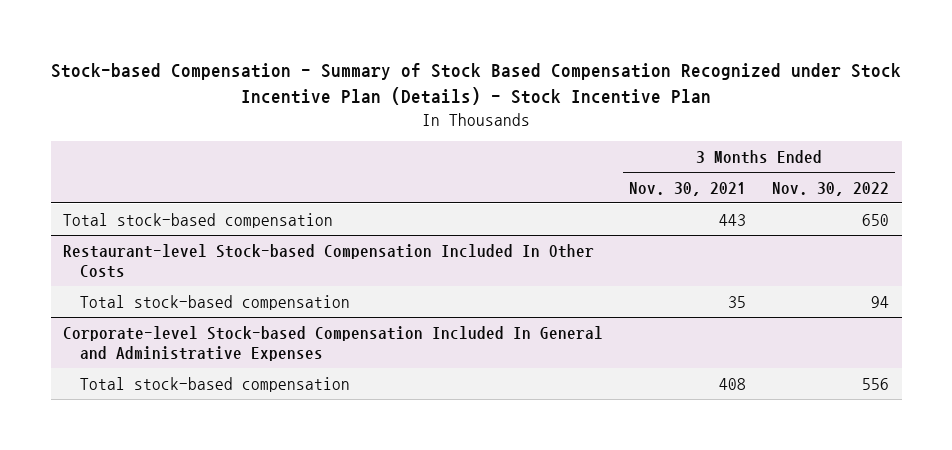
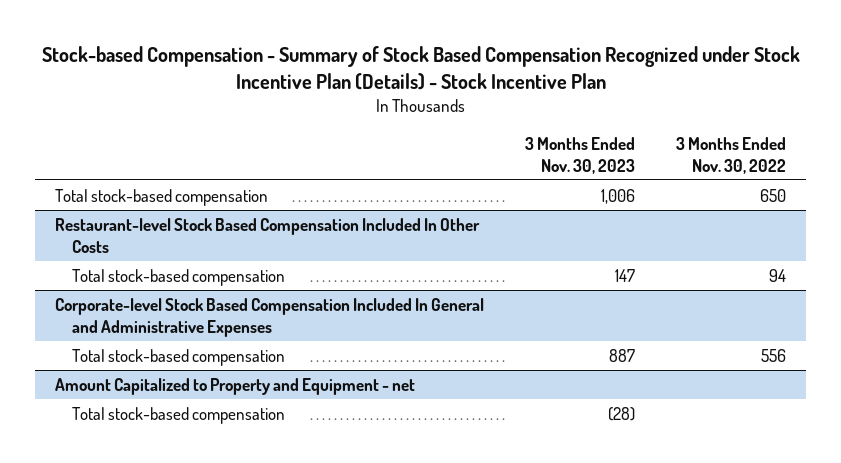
- | 3 Months Ended Nov. 30, 2021 | 3 Months Ended Nov. 30, 2022
+ | 3 Months Ended Nov. 30, 2023 | 3 Months Ended Nov. 30, 2022
- Restaurant-level Stock-based Compensation Included In Other Costs
+ Restaurant-level Stock Based Compensation Included In Other Costs
- Corporate-level Stock-based Compensation Included In General and Administrative Expenses
+ Corporate-level Stock Based Compensation Included In General and Administrative Expenses
+ Amount Capitalized to Property and Equipment - net
+ Total stock-based compensation | (28) |

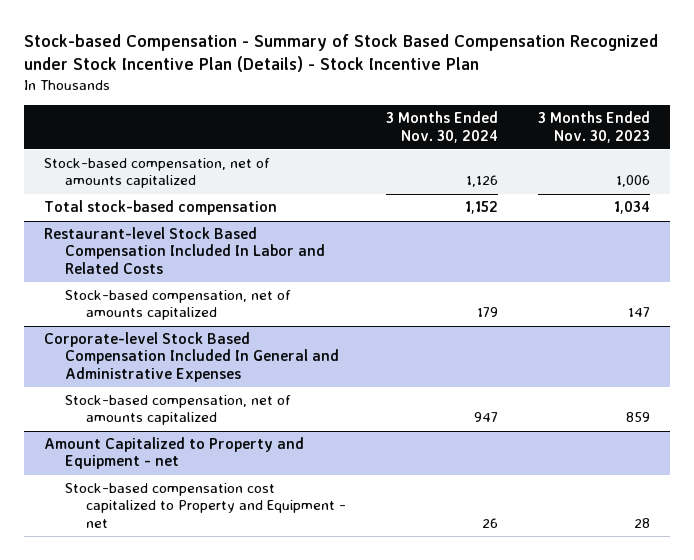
- | 3 Months Ended Nov. 30, 2023 | 3 Months Ended Nov. 30, 2022
+ | 3 Months Ended Nov. 30, 2024 | 3 Months Ended Nov. 30, 2023
- Total stock-based compensation | 1,006 | 650
- Restaurant-level Stock Based Compensation Included In Other Costs
- Total stock-based compensation | 147 | 94
+ Stock-based compensation, net of amounts capitalized | 1,126 | 1,006
+ Total stock-based compensation | 1,152 | 1,034
+ Restaurant-level Stock Based Compensation Included In Labor and Related Costs
+ Stock-based compensation, net of amounts capitalized | 179 | 147
@ Corporate-level Stock Based Compensation Included In General and Administrative Expenses
- Total stock-based compensation | 887 | 556
+ Stock-based compensation, net of amounts capitalized | 947 | 859
@ Amount Capitalized to Property and Equipment - net
- Total stock-based compensation | (28) |
+ Stock-based compensation cost capitalized to Property and Equipment - net | 26 | 28

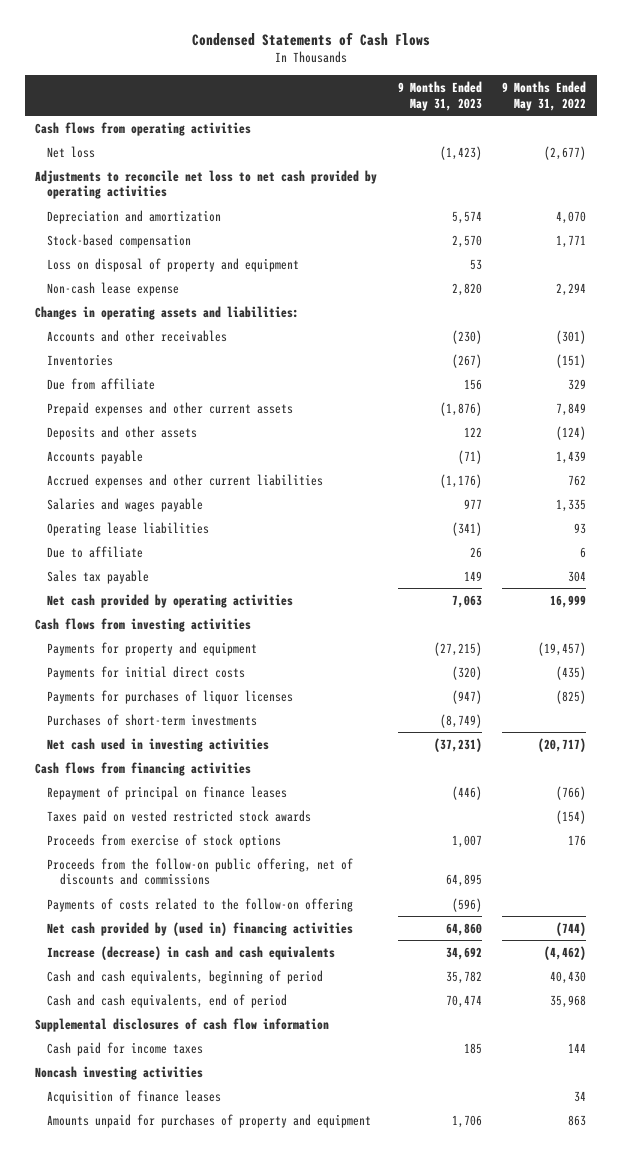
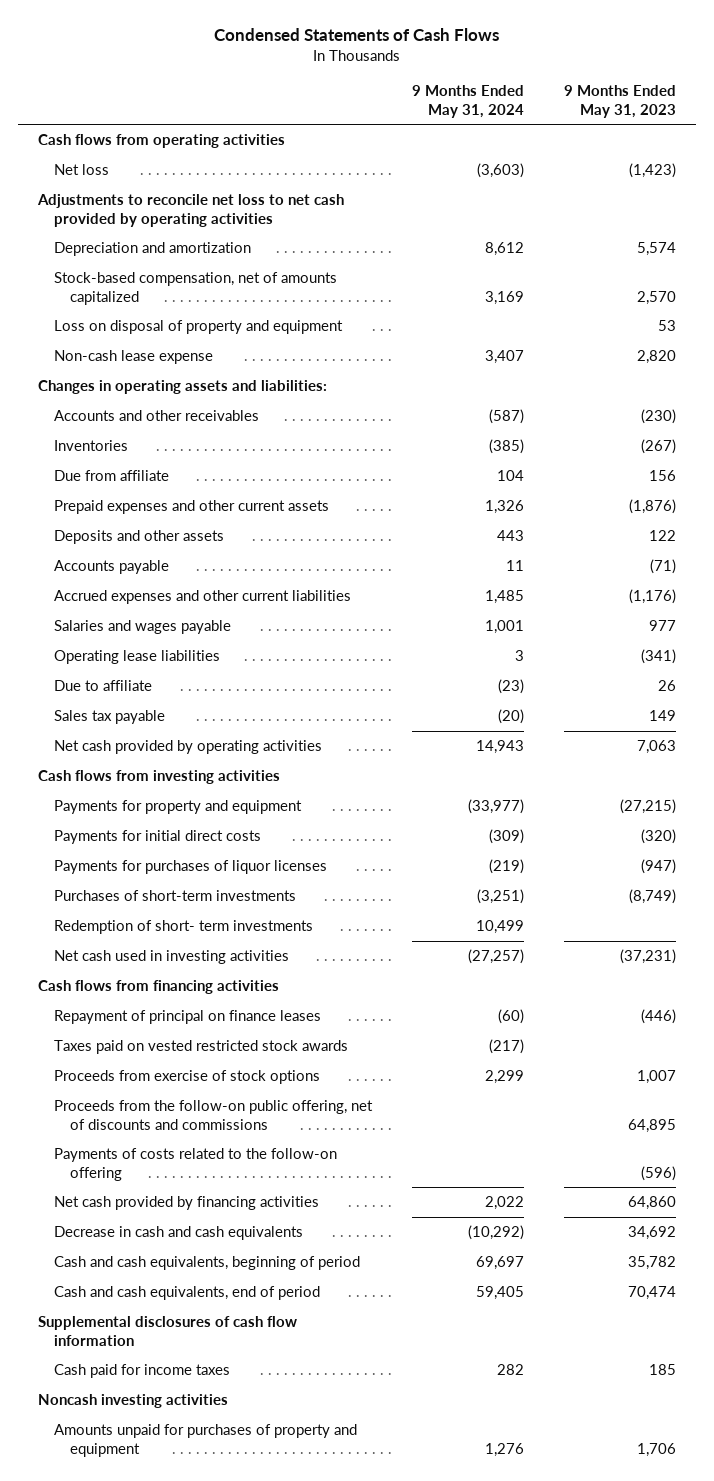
- | 9 Months Ended May 31, 2023 | 9 Months Ended May 31, 2022
+ | 9 Months Ended May 31, 2024 | 9 Months Ended May 31, 2023
- Stock-based compensation | 2,570 | 1,771
+ Stock-based compensation, net of amounts capitalized | 3,169 | 2,570
+ Redemption of short- term investments | 10,499 |
- Net cash provided by (used in) financing activities | 64,860 | (744)
- Increase (decrease) in cash and cash equivalents | 34,692 | (4,462)
+ Net cash provided by financing activities | 2,022 | 64,860
+ Decrease in cash and cash equivalents | (10,292) | 34,692
- Acquisition of finance leases | | 34

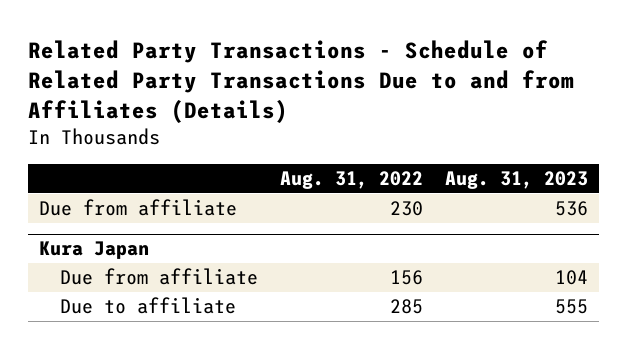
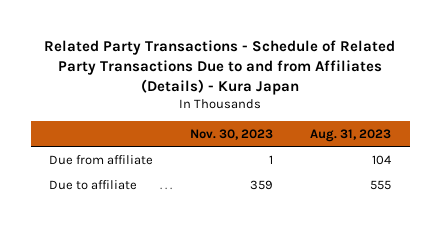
- Related Party Transactions - Schedule of Related Party Transactions Due to and from Affiliates (Details)
+ Related Party Transactions - Schedule of Related Party Transactions Due to and from Affiliates (Details) - Kura Japan
- | Aug. 31, 2022 | Aug. 31, 2023
+ | Nov. 30, 2023 | Aug. 31, 2023
- Due from affiliate | 230 | 536
- Kura Japan

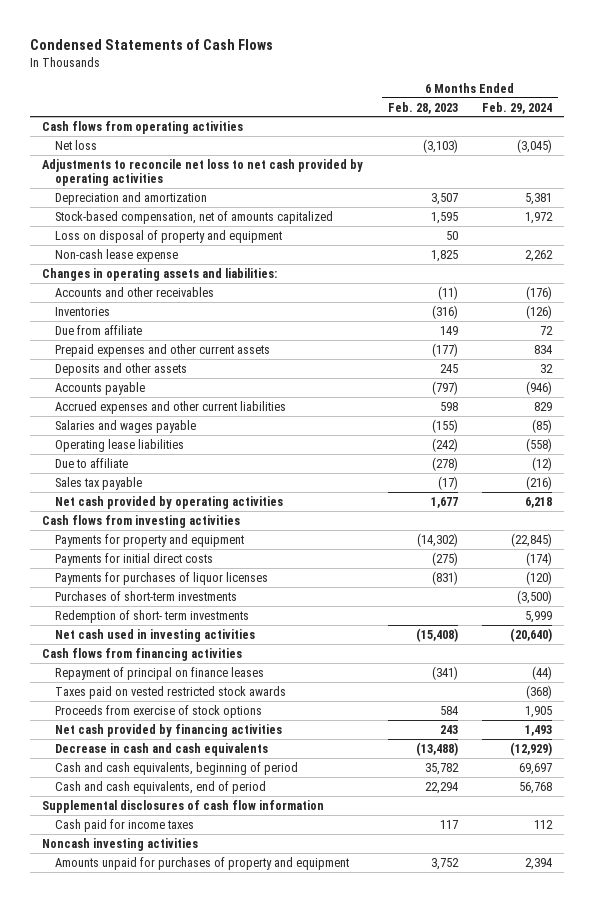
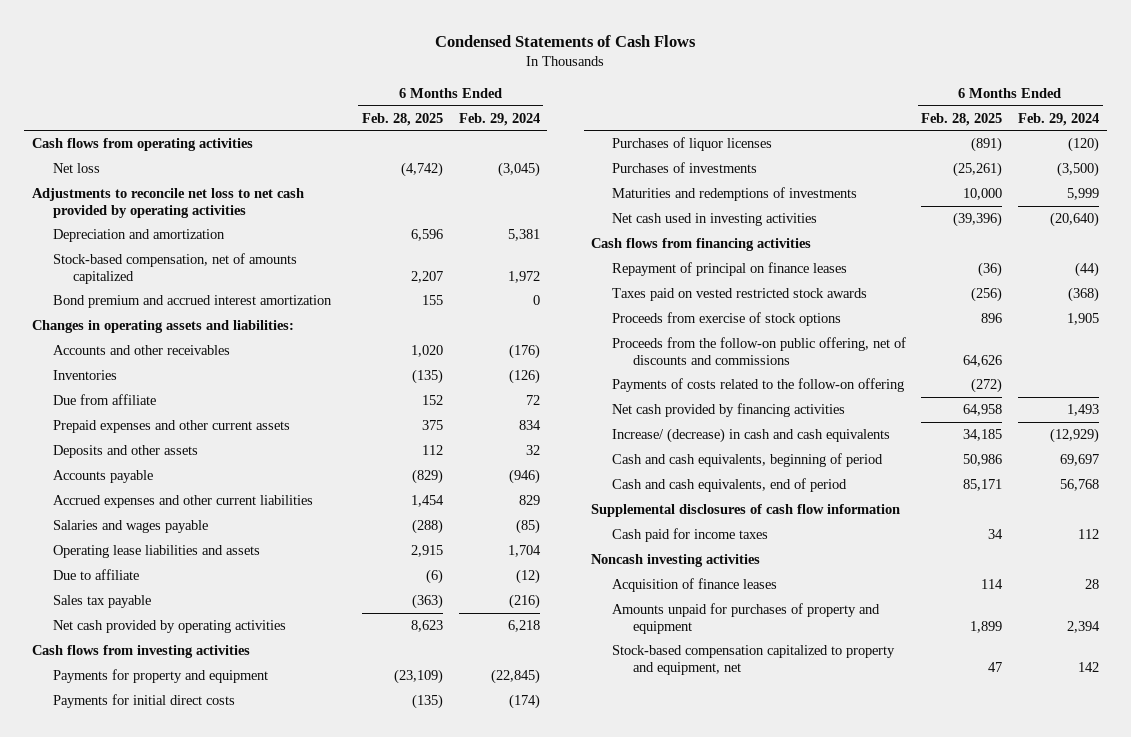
- | 6 Months Ended Feb. 28, 2023 | 6 Months Ended Feb. 29, 2024
+ | 6 Months Ended Feb. 28, 2025 | 6 Months Ended Feb. 29, 2024
- Loss on disposal of property and equipment | 50 |
- Non-cash lease expense | 1,825 | 2,262
+ Bond premium and accrued interest amortization | 155 | 0
- Operating lease liabilities | (242) | (558)
+ Operating lease liabilities and assets | 2,915 | 1,704
- Payments for purchases of liquor licenses | (831) | (120)
- Purchases of short-term investments | | (3,500)
- Redemption of short- term investments | | 5,999
+ Purchases of liquor licenses | (891) | (120)
+ Purchases of investments | (25,261) | (3,500)
+ Maturities and redemptions of investments | 10,000 | 5,999
+ Proceeds from the follow-on public offering, net of discounts and commissions | 64,626 |
+ Payments of costs related to the follow-on offering | (272) |
- Decrease in cash and cash equivalents | (13,488) | (12,929)
+ Increase/ (decrease) in cash and cash equivalents | 34,185 | (12,929)
+ Acquisition of finance leases | 114 | 28
+ Stock-based compensation capitalized to property and equipment, net | 47 | 142

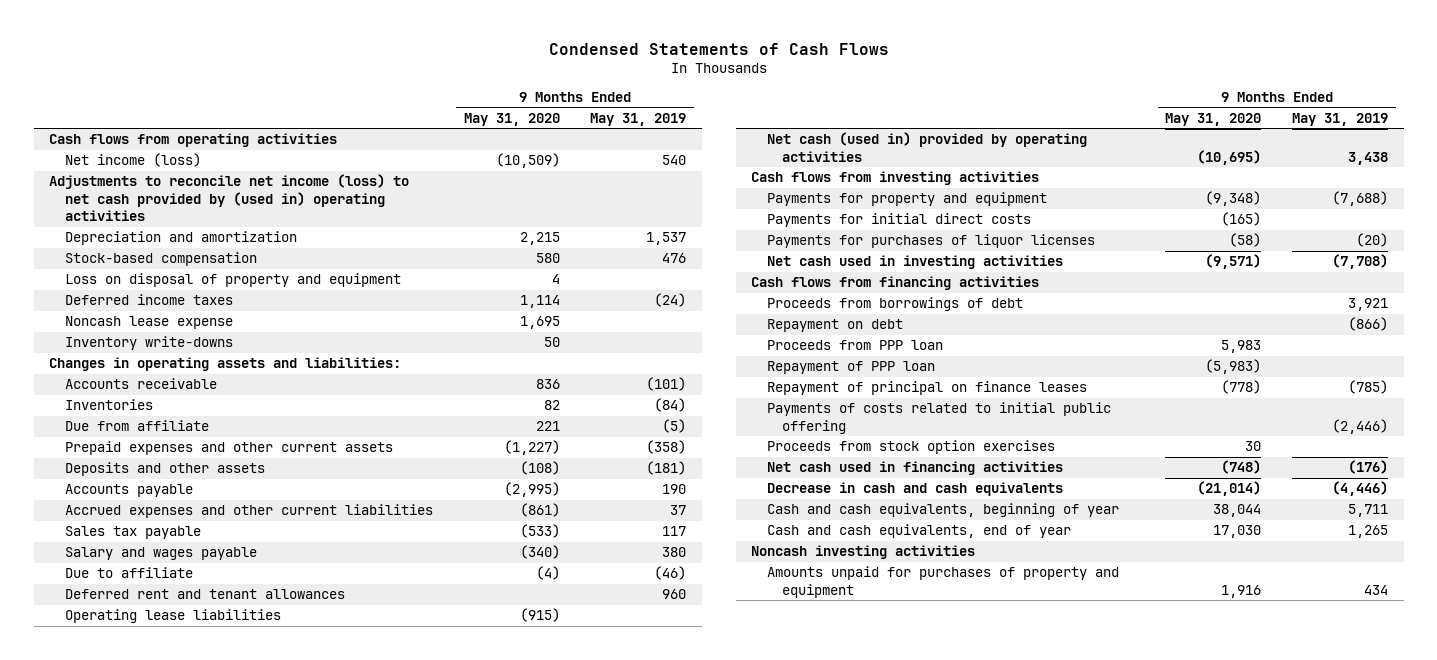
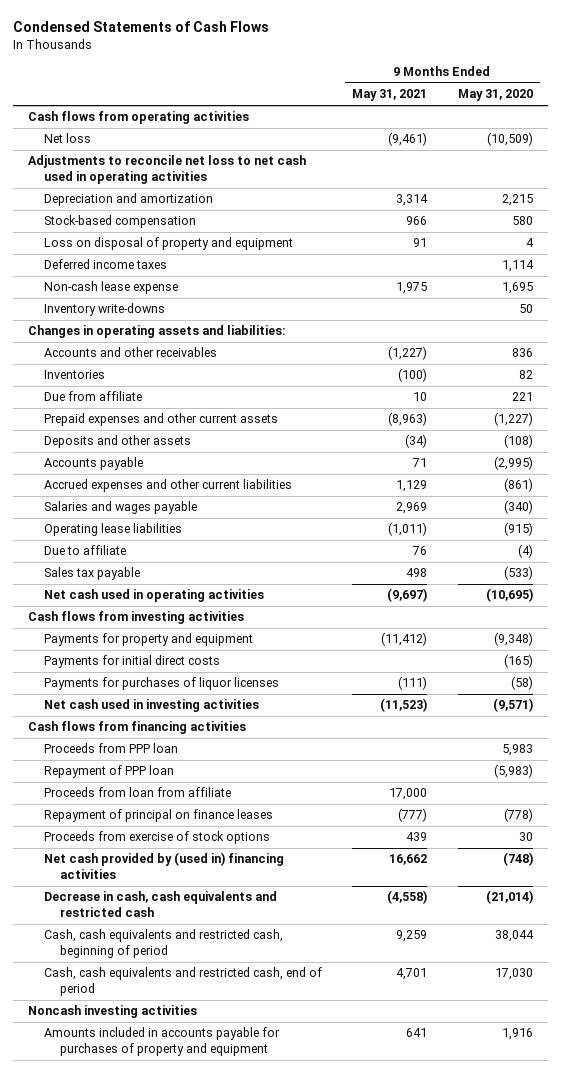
- | 9 Months Ended May 31, 2020 | 9 Months Ended May 31, 2019
+ | 9 Months Ended May 31, 2021 | 9 Months Ended May 31, 2020
- Net income (loss) | (10,509) | 540
- Adjustments to reconcile net income (loss) to net cash provided by (used in) operating activities
+ Net loss | (9,461) | (10,509)
+ Adjustments to reconcile net loss to net cash used in operating activities
- Noncash lease expense | 1,695 |
+ Non-cash lease expense | 1,975 | 1,695
- Accounts receivable | 836 | (101)
+ Accounts and other receivables | (1,227) | 836
- Salary and wages payable | (340) | 380
- Deferred rent and tenant allowances | | 960
+ Salaries and wages payable | 2,969 | (340)
- Net cash (used in) provided by operating activities | (10,695) | 3,438
moved down: Due to affiliate | 76 | (4)
moved down: Sales tax payable | 498 | (533)
+ Net cash used in operating activities | (9,697) | (10,695)
- Proceeds from borrowings of debt | | 3,921
- Repayment on debt | | (866)
+ Proceeds from loan from affiliate | 17,000 |
- Payments of costs related to initial public offering | | (2,446)
- Proceeds from stock option exercises | 30 |
- Net cash used in financing activities | (748) | (176)
- Decrease in cash and cash equivalents | (21,014) | (4,446)
- Cash and cash equivalents, beginning of year | 38,044 | 5,711
- Cash and cash equivalents, end of year | 17,030 | 1,265
+ Proceeds from exercise of stock options | 439 | 30
+ Net cash provided by (used in) financing activities | 16,662 | (748)
+ Decrease in cash, cash equivalents and restricted cash | (4,558) | (21,014)
+ Cash, cash equivalents and restricted cash, beginning of period | 9,259 | 38,044
+ Cash, cash equivalents and restricted cash, end of period | 4,701 | 17,030
- Amounts unpaid for purchases of property and equipment | 1,916 | 434
+ Amounts included in accounts payable for purchases of property and equipment | 641 | 1,916

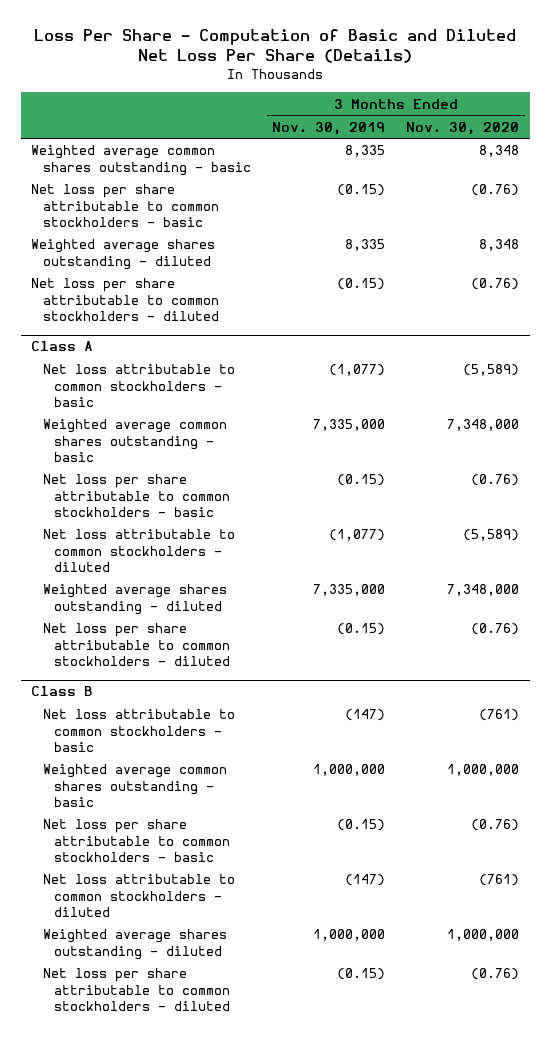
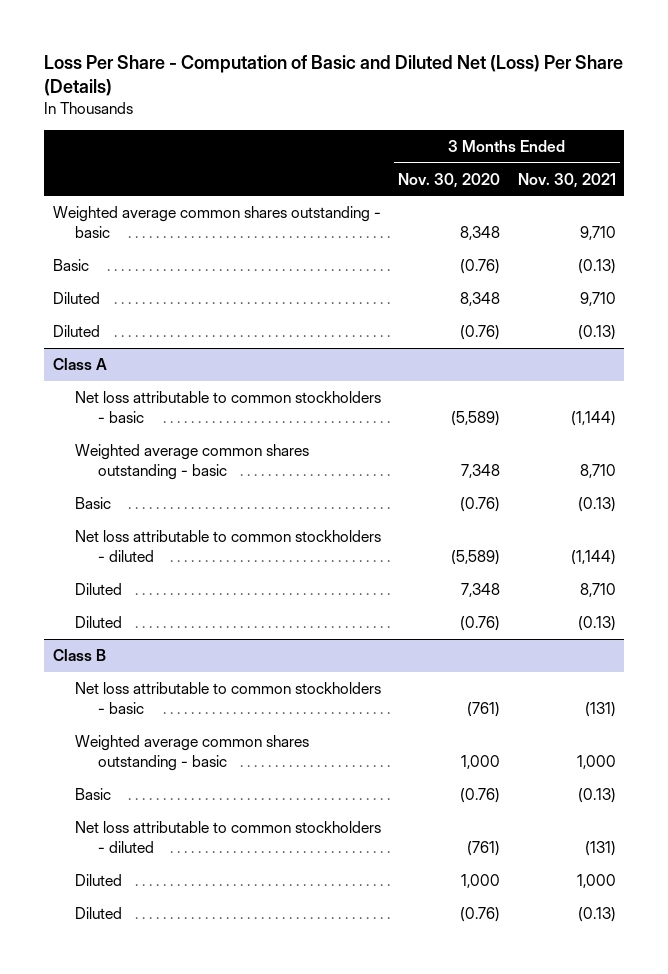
- Loss Per Share - Computation of Basic and Diluted Net Loss Per Share (Details)
+ Loss Per Share - Computation of Basic and Diluted Net (Loss) Per Share (Details)
- | 3 Months Ended Nov. 30, 2019 | 3 Months Ended Nov. 30, 2020
+ | 3 Months Ended Nov. 30, 2020 | 3 Months Ended Nov. 30, 2021
- Net loss per share attributable to common stockholders - basic | (0.15) | (0.76)
- Weighted average shares outstanding - diluted | 8,335 | 8,348
- Net loss per share attributable to common stockholders - diluted | (0.15) | (0.76)
+ Basic | (0.76) | (0.13)
+ Diluted | 8,348 | 9,710
+ Diluted | (0.76) | (0.13)
@ Class A
- Weighted average common shares outstanding - basic | 7,335,000 | 7,348,000
- Net loss per share attributable to common stockholders - basic | (0.15) | (0.76)
+ Weighted average common shares outstanding - basic | 7,348 | 8,710
+ Basic | (0.76) | (0.13)
- Weighted average shares outstanding - diluted | 7,335,000 | 7,348,000
- Net loss per share attributable to common stockholders - diluted | (0.15) | (0.76)
+ Diluted | 7,348 | 8,710
+ Diluted | (0.76) | (0.13)
@ Class B
- Weighted average common shares outstanding - basic | 1,000,000 | 1,000,000
- Net loss per share attributable to common stockholders - basic | (0.15) | (0.76)
+ Weighted average common shares outstanding - basic | 1,000 | 1,000
+ Basic | (0.76) | (0.13)
- Weighted average shares outstanding - diluted | 1,000,000 | 1,000,000
- Net loss per share attributable to common stockholders - diluted | (0.15) | (0.76)
+ Diluted | 1,000 | 1,000
+ Diluted | (0.76) | (0.13)

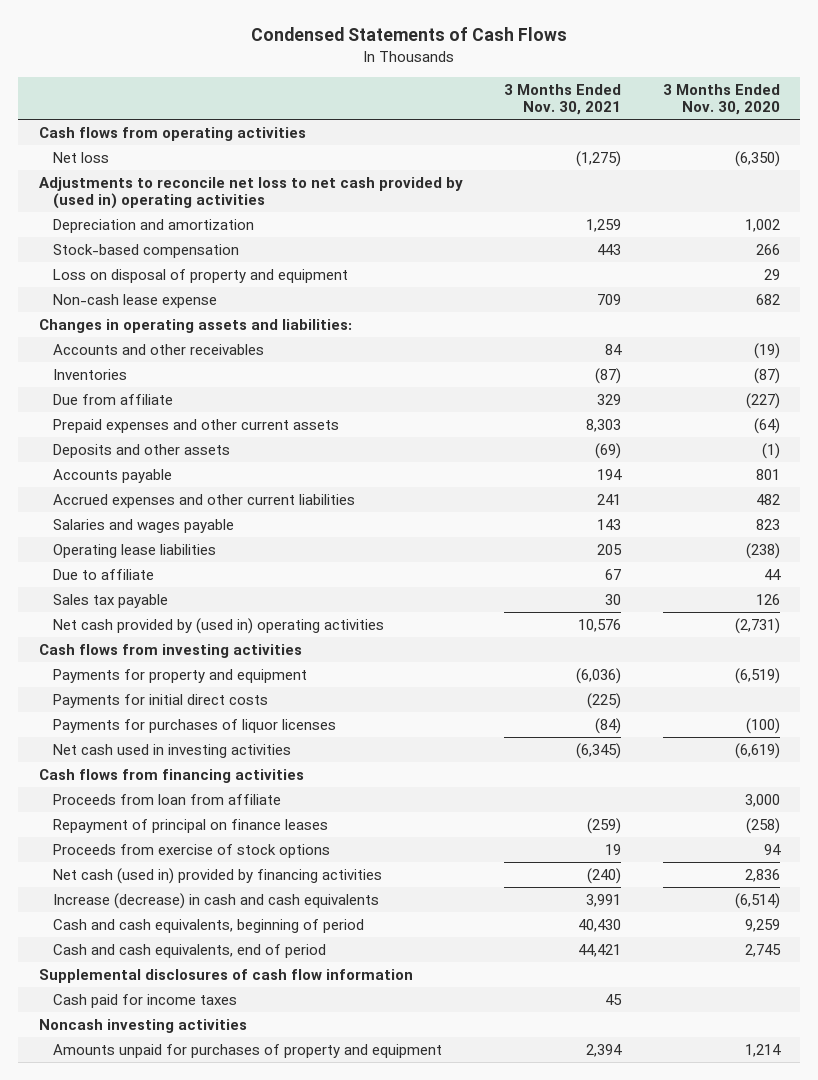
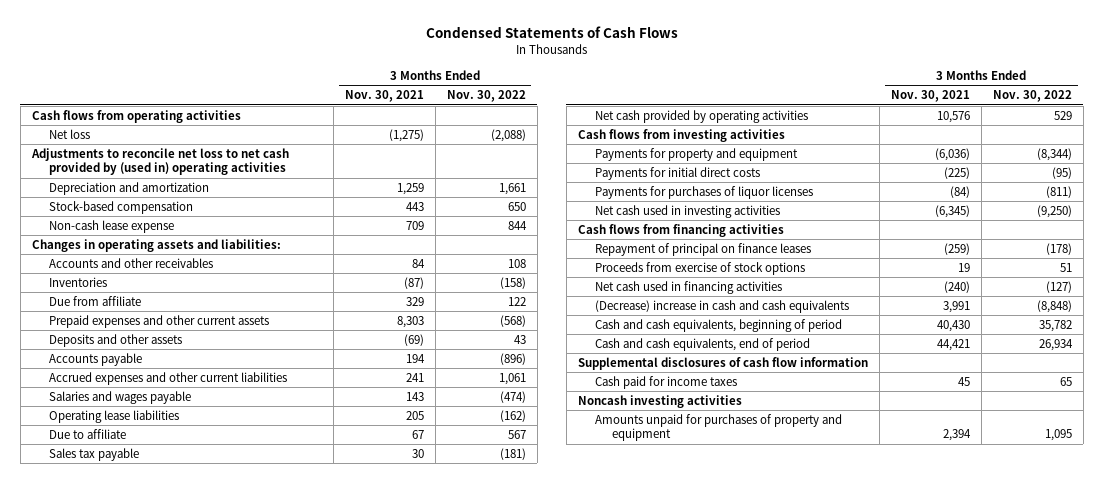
- | 3 Months Ended Nov. 30, 2021 | 3 Months Ended Nov. 30, 2020
+ | 3 Months Ended Nov. 30, 2021 | 3 Months Ended Nov. 30, 2022
- Loss on disposal of property and equipment | | 29
- Net cash provided by (used in) operating activities | 10,576 | (2,731)
+ Net cash provided by operating activities | 10,576 | 529
- Proceeds from loan from affiliate | | 3,000
- Net cash (used in) provided by financing activities | (240) | 2,836
- Increase (decrease) in cash and cash equivalents | 3,991 | (6,514)
+ Net cash used in financing activities | (240) | (127)
+ (Decrease) increase in cash and cash equivalents | 3,991 | (8,848)

